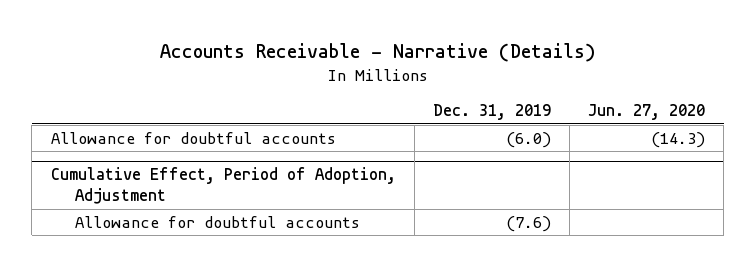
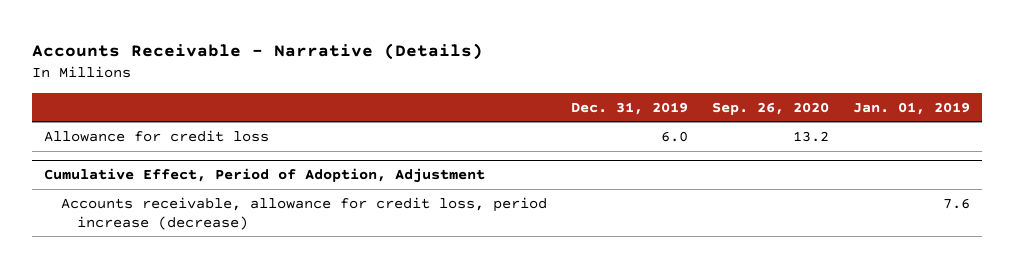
- | Dec. 31, 2019 | Jun. 27, 2020
+ | Dec. 31, 2019 | Sep. 26, 2020 | Jan. 01, 2019
- Allowance for doubtful accounts | (6.0) | (14.3)
+ Allowance for credit loss | 6.0 | 13.2 |
@ Cumulative Effect, Period of Adoption, Adjustment
- Allowance for doubtful accounts | (7.6) |
+ Accounts receivable, allowance for credit loss, period increase (decrease) | | | 7.6

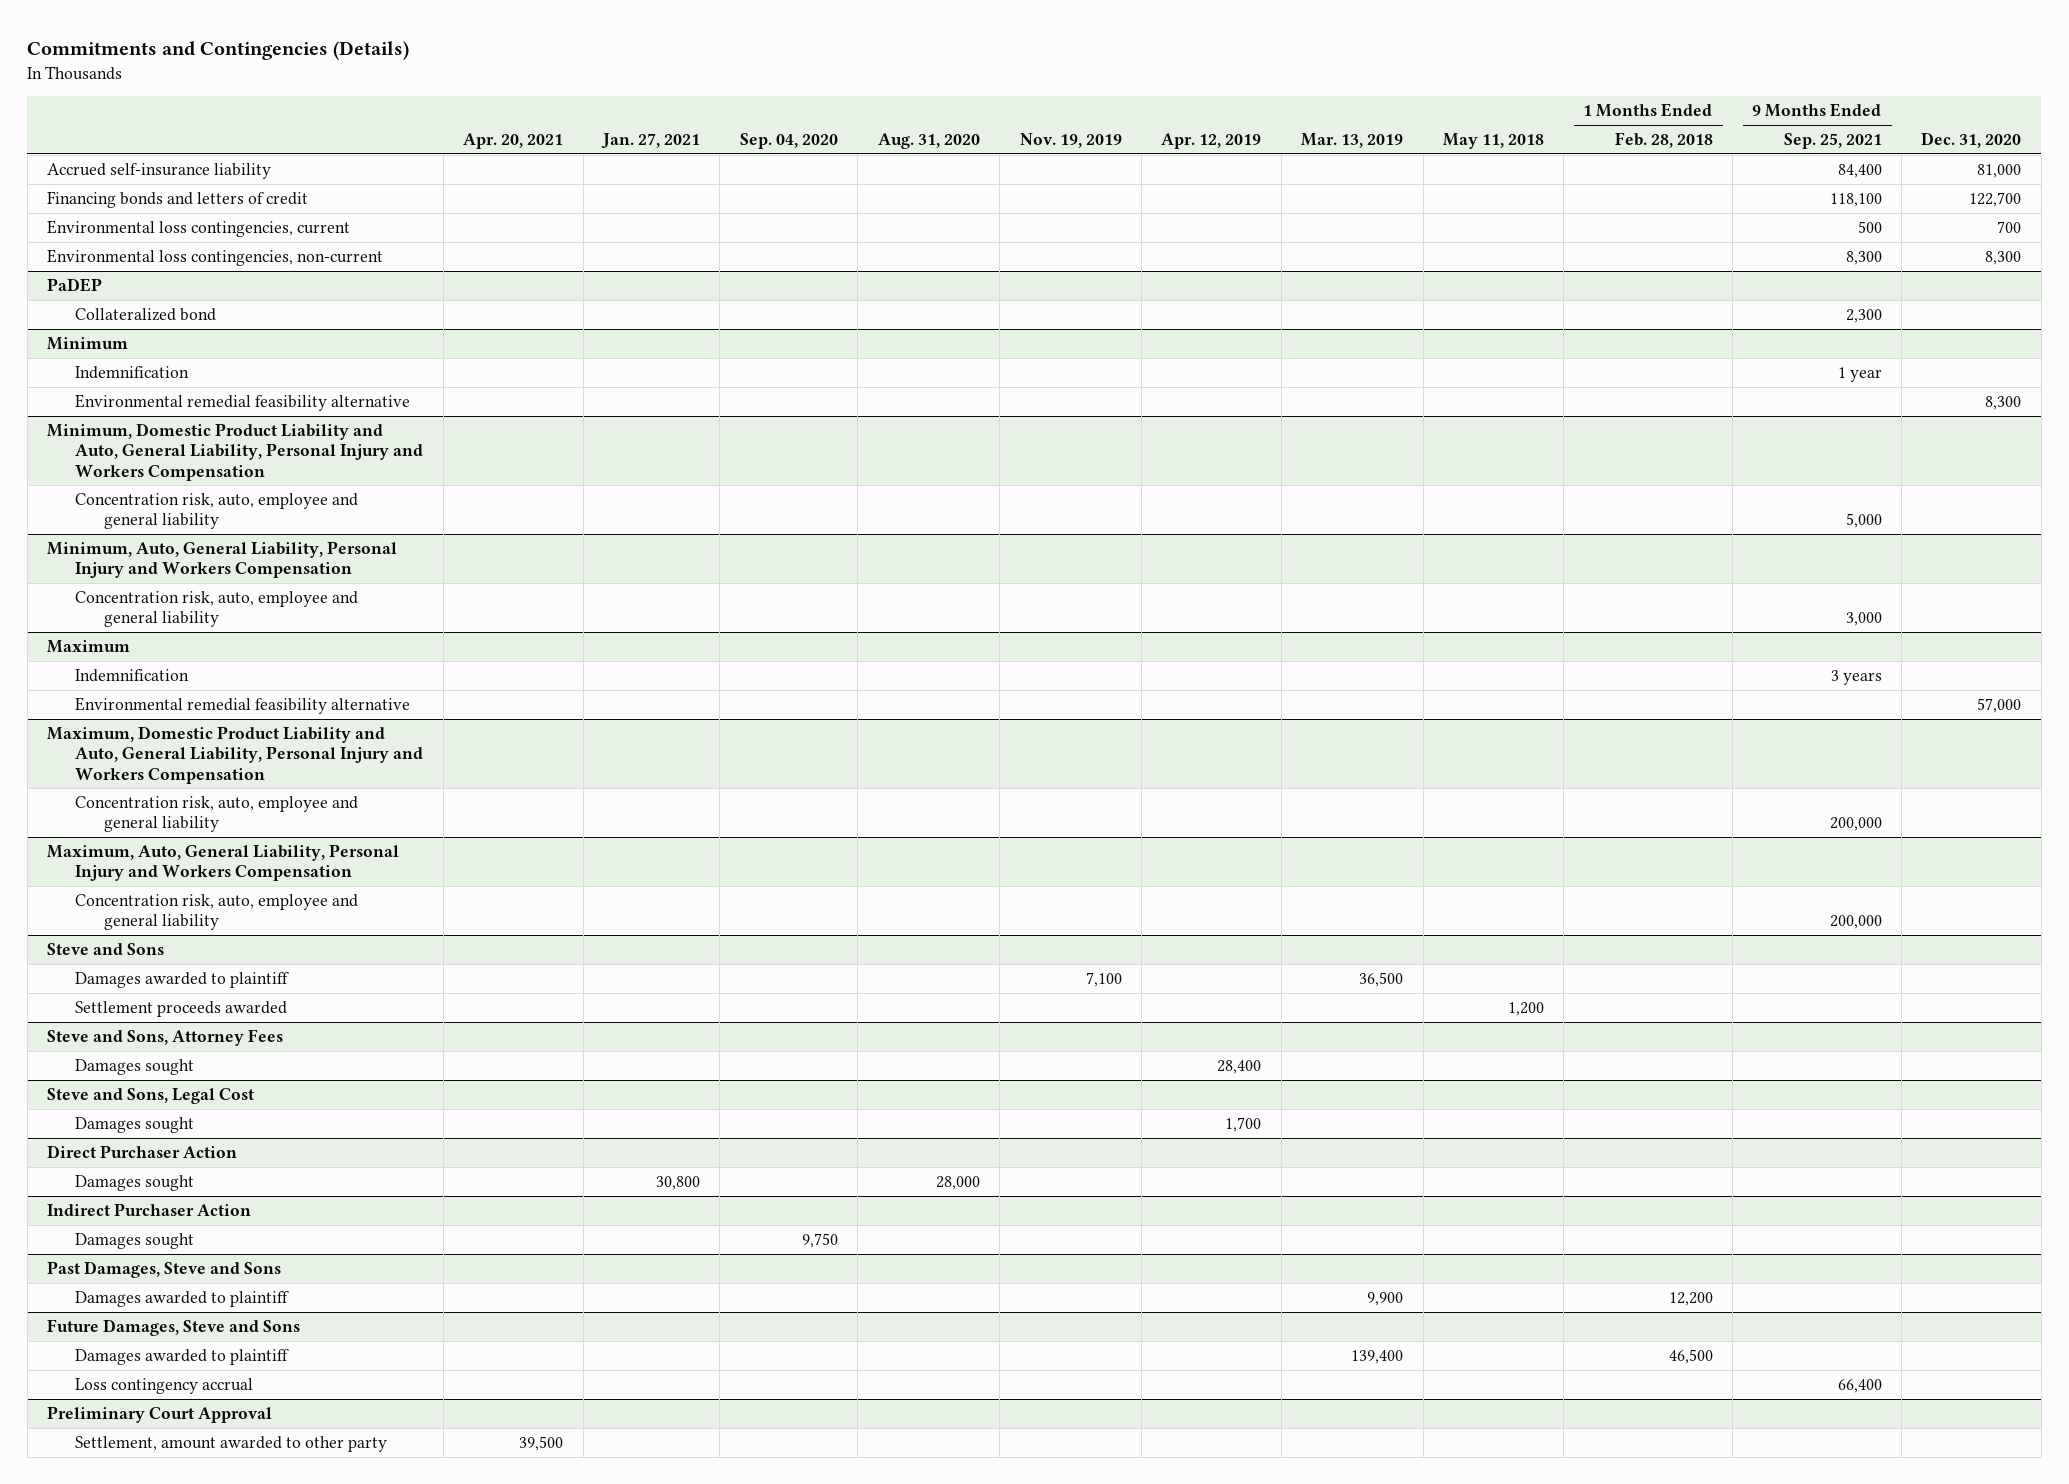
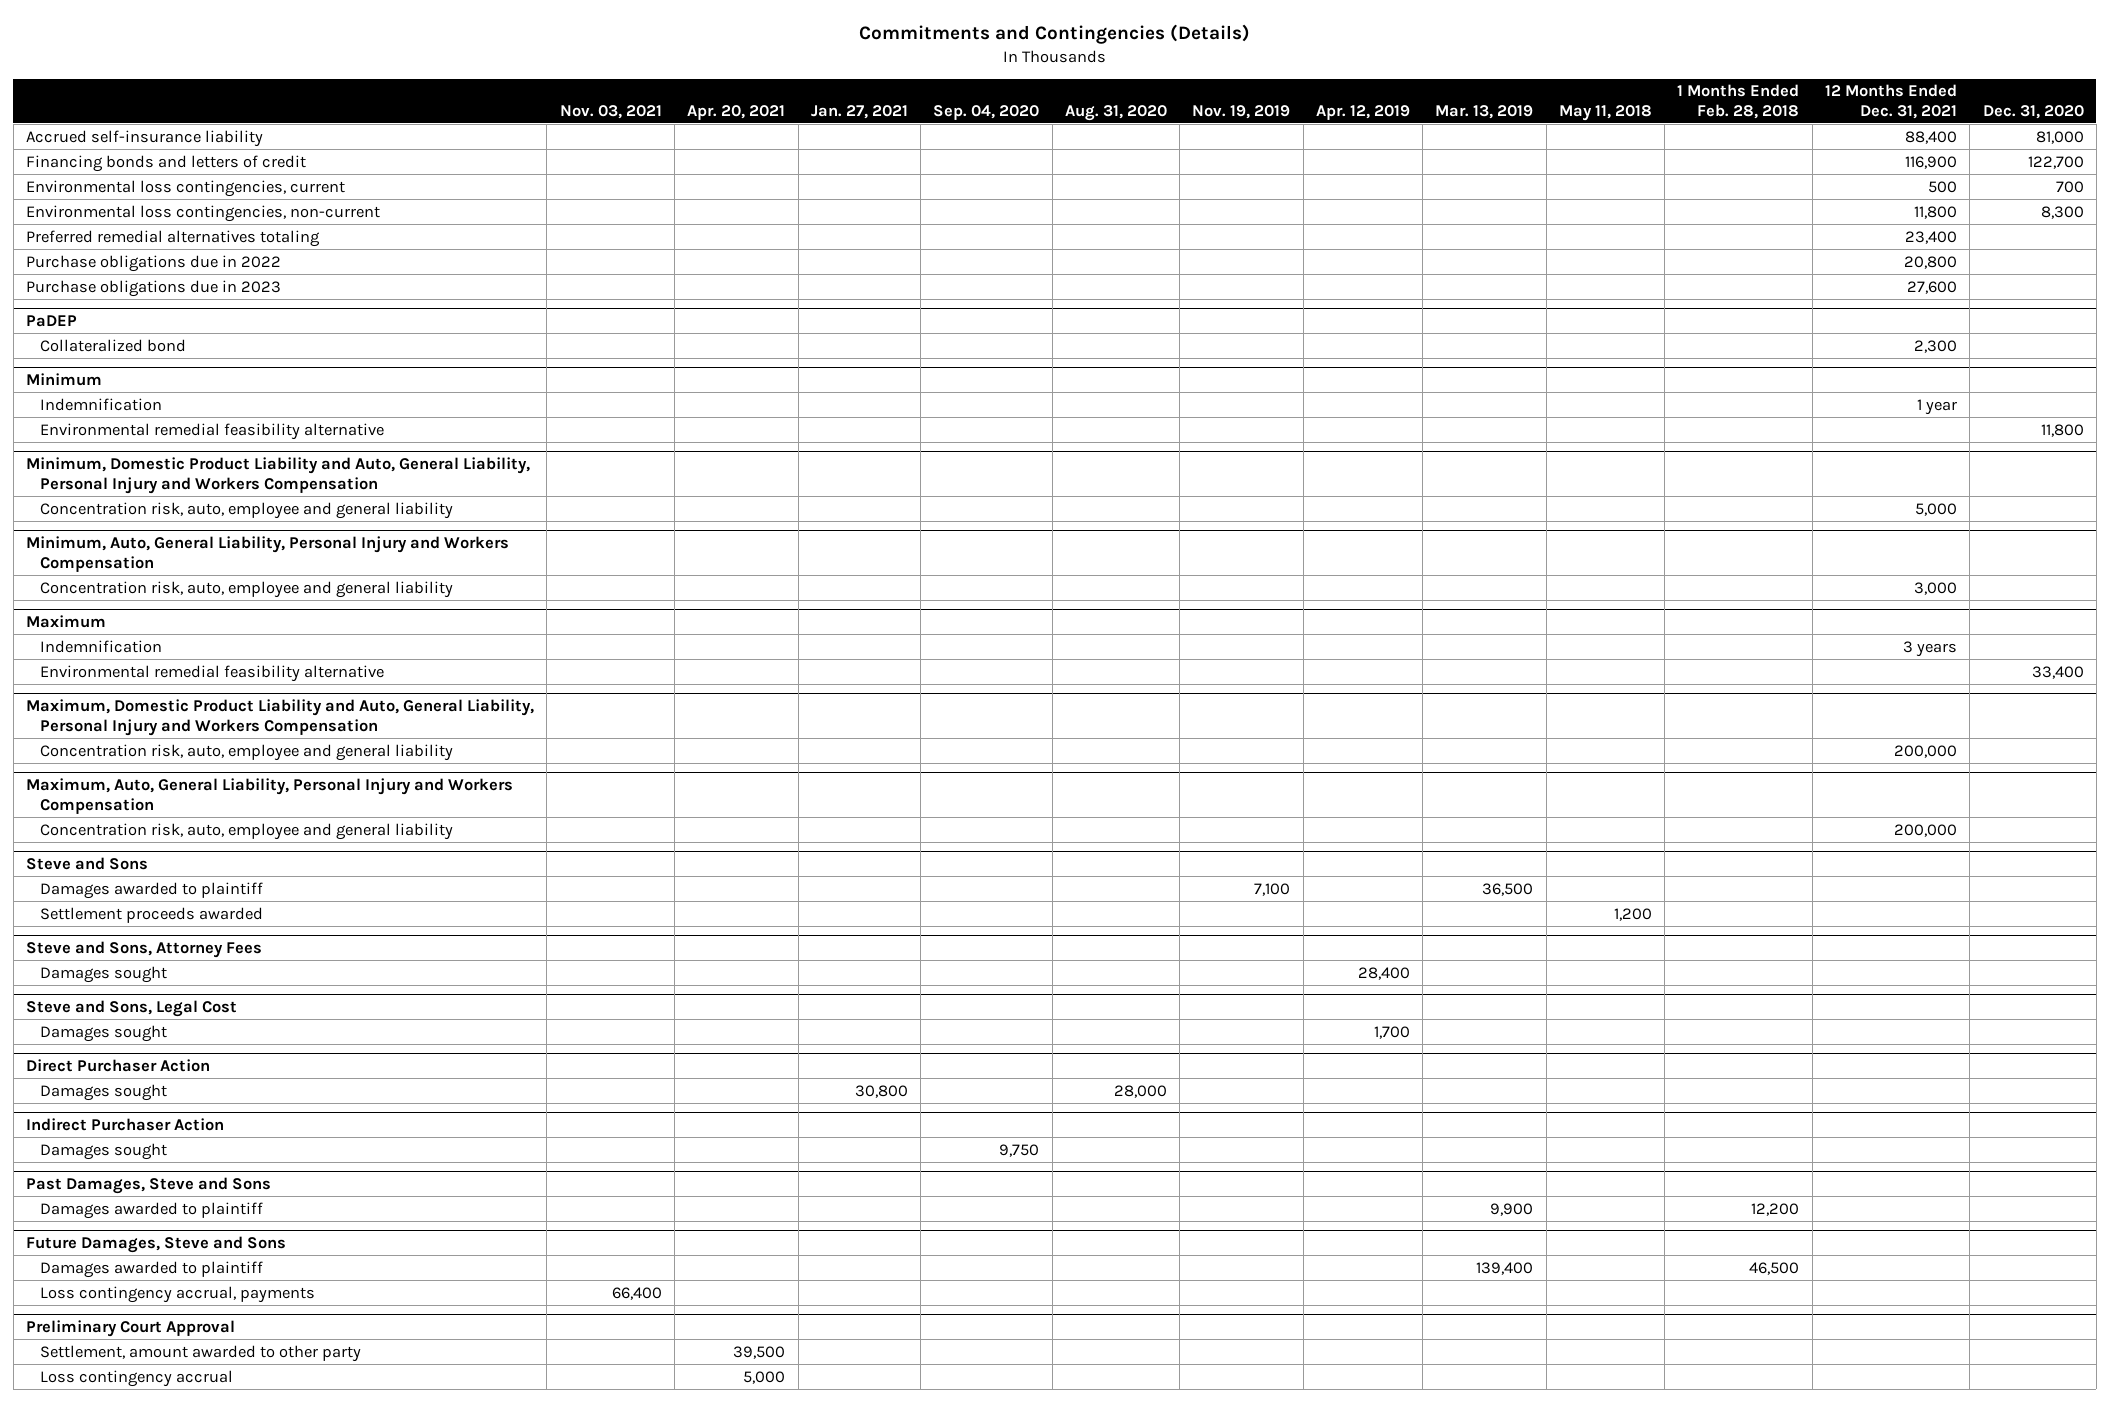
- | Apr. 20, 2021 | Jan. 27, 2021 | Sep. 04, 2020 | Aug. 31, 2020 | Nov. 19, 2019 | Apr. 12, 2019 | Mar. 13, 2019 | May 11, 2018 | 1 Months Ended Feb. 28, 2018 | 9 Months Ended Sep. 25, 2021 | Dec. 31, 2020
+ | Nov. 03, 2021 | Apr. 20, 2021 | Jan. 27, 2021 | Sep. 04, 2020 | Aug. 31, 2020 | Nov. 19, 2019 | Apr. 12, 2019 | Mar. 13, 2019 | May 11, 2018 | 1 Months Ended Feb. 28, 2018 | 12 Months Ended Dec. 31, 2021 | Dec. 31, 2020
+ Preferred remedial alternatives totaling | | | | | | | | | | | 23,400 |
+ Purchase obligations due in 2022 | | | | | | | | | | | 20,800 |
+ Purchase obligations due in 2023 | | | | | | | | | | | 27,600 |
@ Minimum
- Environmental remedial feasibility alternative | | | | | | | | | | | 8,300
+ Environmental remedial feasibility alternative | | | | | | | | | | | | 11,800
@ Maximum
- Environmental remedial feasibility alternative | | | | | | | | | | | 57,000
+ Environmental remedial feasibility alternative | | | | | | | | | | | | 33,400
@ Future Damages, Steve and Sons
- Loss contingency accrual | | | | | | | | | | 66,400 |
+ Loss contingency accrual, payments | 66,400 | | | | | | | | | | |
@ Preliminary Court Approval
+ Loss contingency accrual | | 5,000 | | | | | | | | | |

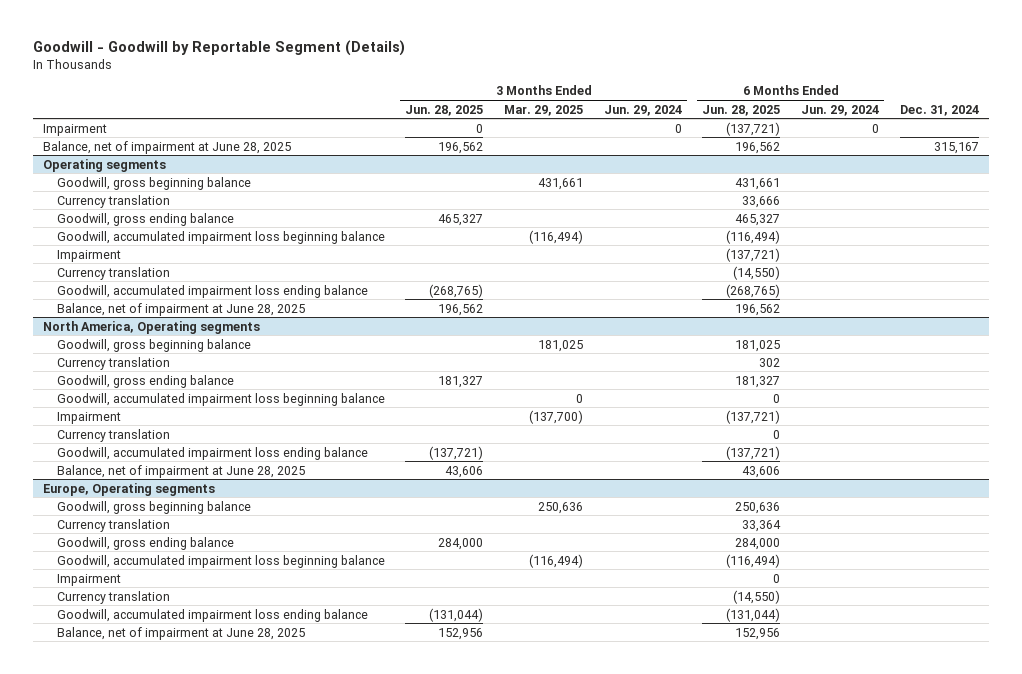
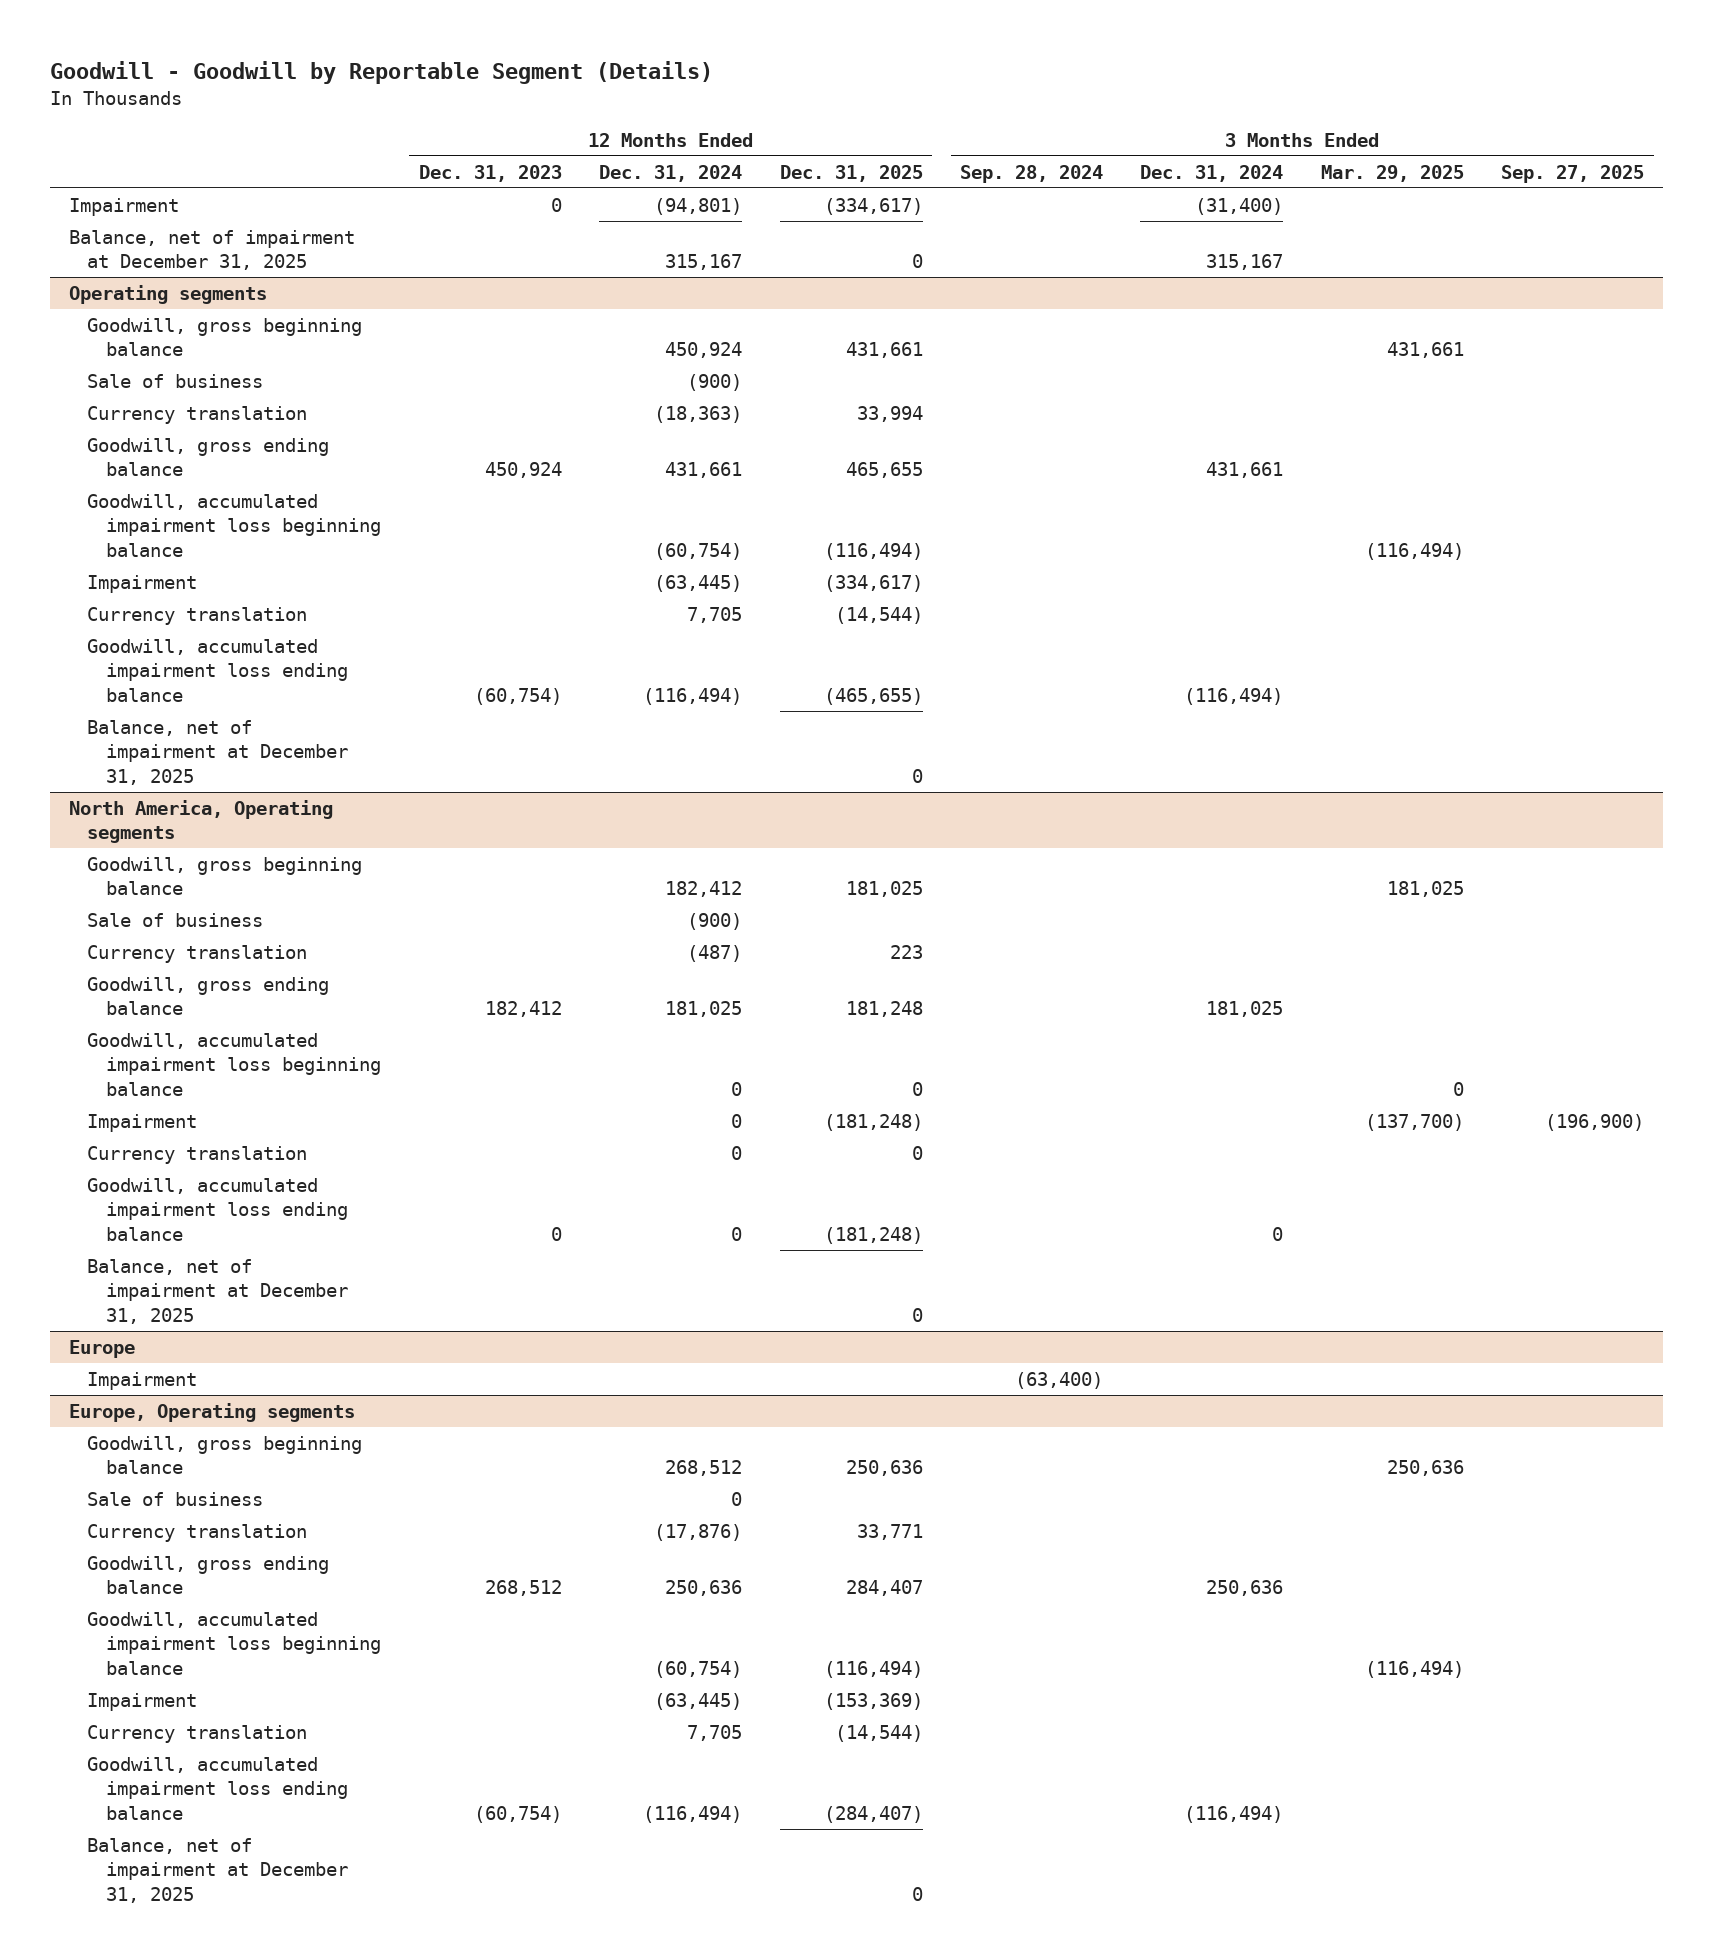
- | 3 Months Ended Jun. 28, 2025 | 3 Months Ended Mar. 29, 2025 | 3 Months Ended Jun. 29, 2024 | 6 Months Ended Jun. 28, 2025 | 6 Months Ended Jun. 29, 2024 | Dec. 31, 2024
+ | 12 Months Ended Dec. 31, 2023 | 12 Months Ended Dec. 31, 2024 | 12 Months Ended Dec. 31, 2025 | 3 Months Ended Sep. 28, 2024 | 3 Months Ended Dec. 31, 2024 | 3 Months Ended Mar. 29, 2025 | 3 Months Ended Sep. 27, 2025
- Balance, net of impairment at June 28, 2025 | 196,562 | | | 196,562 | | 315,167
+ Balance, net of impairment at December 31, 2025 | | 315,167 | 0 | | 315,167 | |
@ Operating segments
+ Sale of business | | (900) | | | | |
- Balance, net of impairment at June 28, 2025 | 196,562 | | | 196,562 | |
+ Balance, net of impairment at December 31, 2025 | | | 0 | | | |
@ North America, Operating segments
+ Sale of business | | (900) | | | | |
- Balance, net of impairment at June 28, 2025 | 43,606 | | | 43,606 | |
+ Balance, net of impairment at December 31, 2025 | | | 0 | | | |
+ Europe
+ Impairment | | | | (63,400) | | |
@ Europe, Operating segments
+ Sale of business | | 0 | | | | |
- Balance, net of impairment at June 28, 2025 | 152,956 | | | 152,956 | |
+ Balance, net of impairment at December 31, 2025 | | | 0 | | | |

